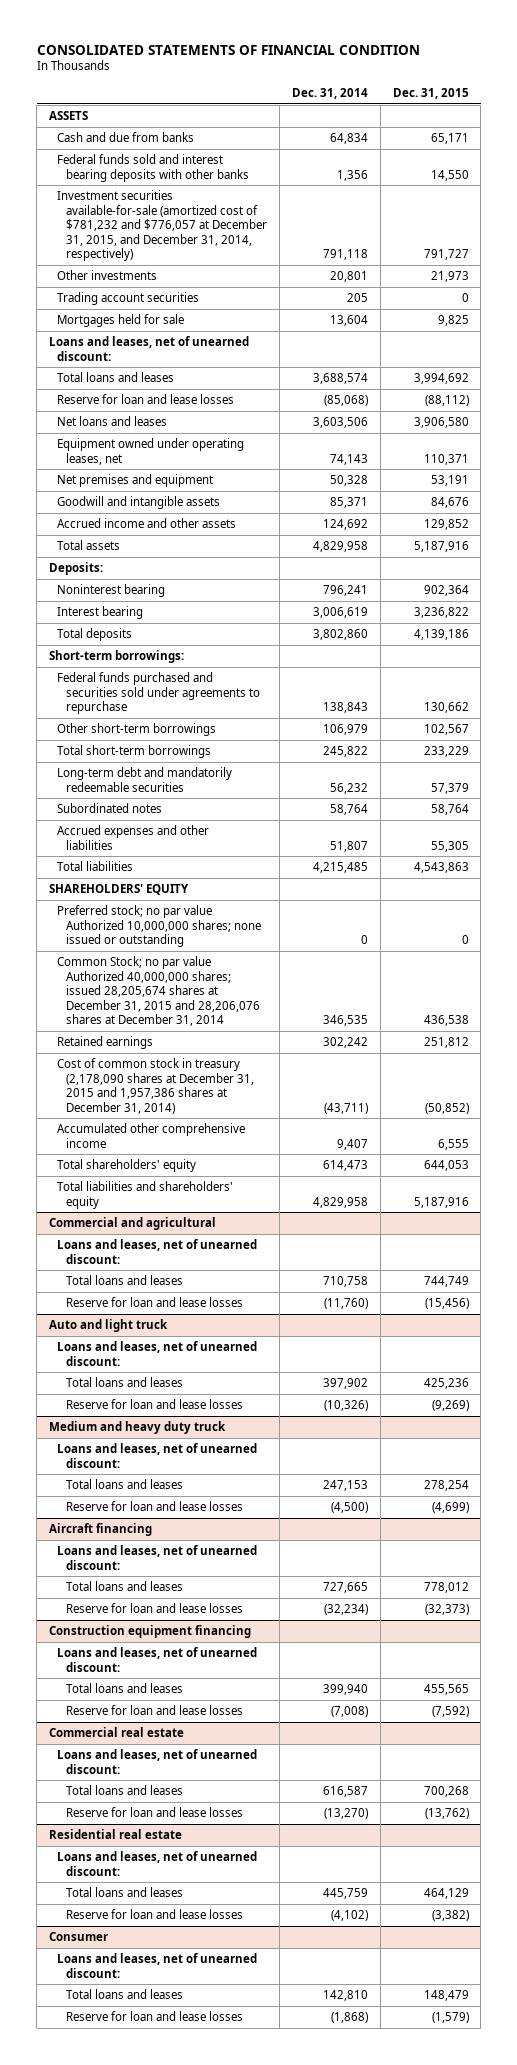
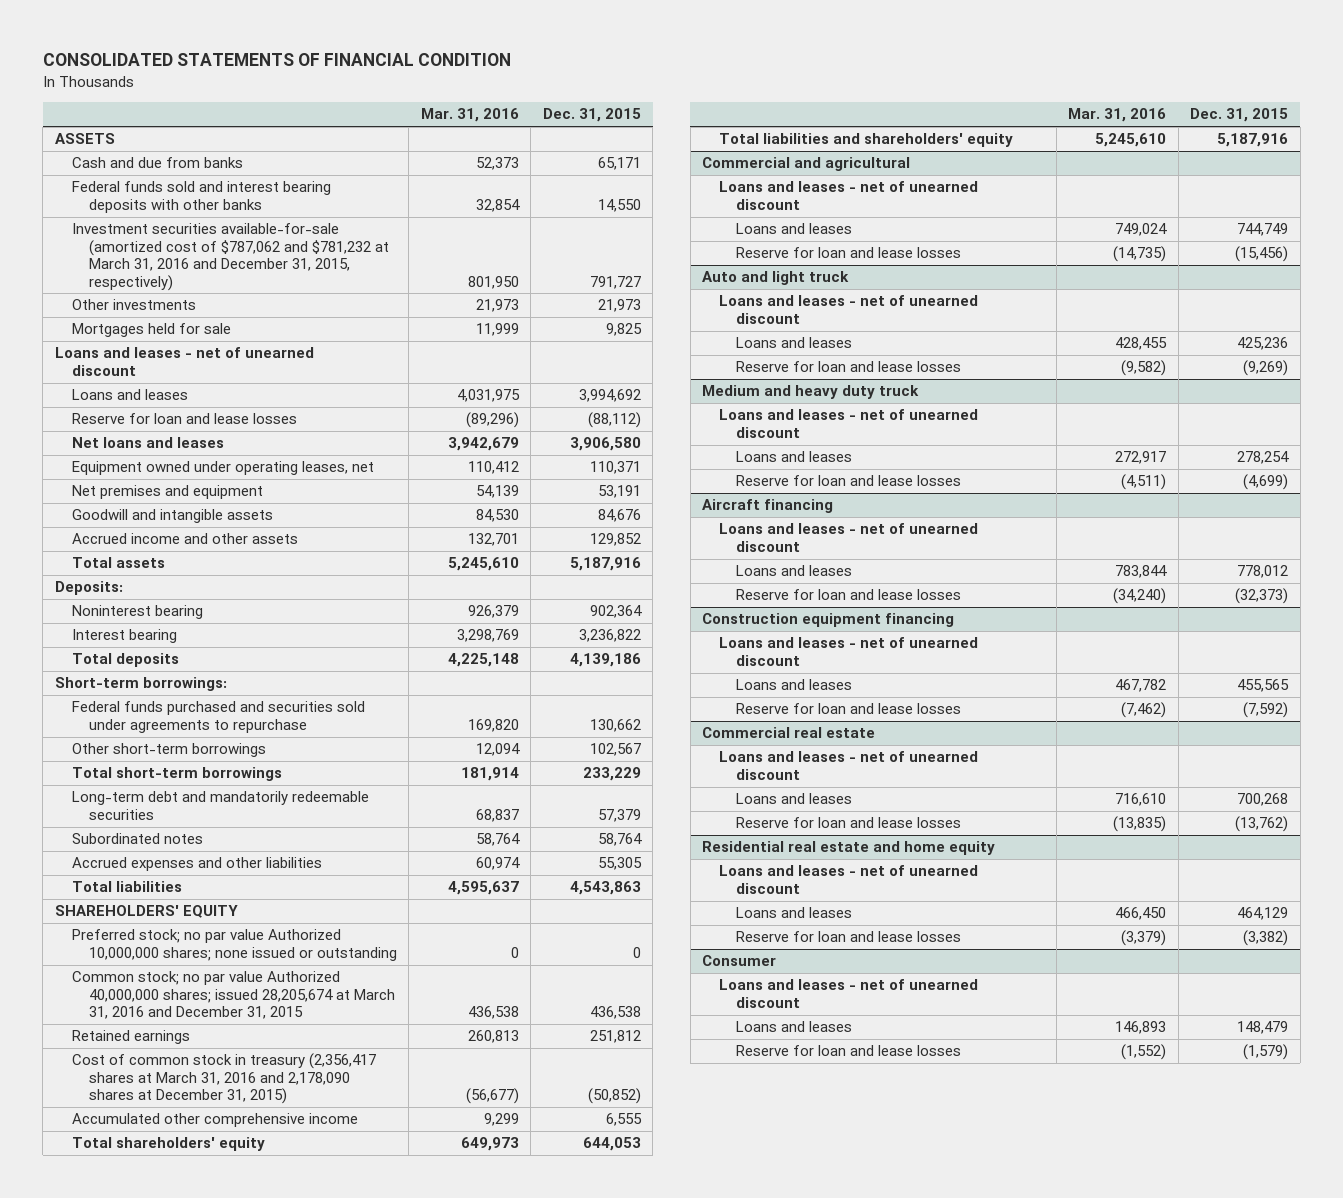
- | Dec. 31, 2014 | Dec. 31, 2015
+ | Mar. 31, 2016 | Dec. 31, 2015
- Investment securities available-for-sale (amortized cost of $781,232 and $776,057 at December 31, 2015, and December 31, 2014, respectively) | 791,118 | 791,727
+ Investment securities available-for-sale (amortized cost of $787,062 and $781,232 at March 31, 2016 and December 31, 2015, respectively) | 801,950 | 791,727
- Trading account securities | 205 | 0
- Loans and leases, net of unearned discount:
- Total loans and leases | 3,688,574 | 3,994,692
+ Loans and leases - net of unearned discount
+ Loans and leases | 4,031,975 | 3,994,692
- Common Stock; no par value Authorized 40,000,000 shares; issued 28,205,674 shares at December 31, 2015 and 28,206,076 shares at December 31, 2014 | 346,535 | 436,538
+ Common stock; no par value Authorized 40,000,000 shares; issued 28,205,674 at March 31, 2016 and December 31, 2015 | 436,538 | 436,538
- Cost of common stock in treasury (2,178,090 shares at December 31, 2015 and 1,957,386 shares at December 31, 2014) | (43,711) | (50,852)
+ Cost of common stock in treasury (2,356,417 shares at March 31, 2016 and 2,178,090 shares at December 31, 2015) | (56,677) | (50,852)
@ Commercial and agricultural
- Loans and leases, net of unearned discount:
- Total loans and leases | 710,758 | 744,749
+ Loans and leases - net of unearned discount
+ Loans and leases | 749,024 | 744,749
@ Auto and light truck
- Loans and leases, net of unearned discount:
- Total loans and leases | 397,902 | 425,236
+ Loans and leases - net of unearned discount
+ Loans and leases | 428,455 | 425,236
@ Medium and heavy duty truck
- Loans and leases, net of unearned discount:
- Total loans and leases | 247,153 | 278,254
+ Loans and leases - net of unearned discount
+ Loans and leases | 272,917 | 278,254
@ Aircraft financing
- Loans and leases, net of unearned discount:
- Total loans and leases | 727,665 | 778,012
+ Loans and leases - net of unearned discount
+ Loans and leases | 783,844 | 778,012
@ Construction equipment financing
- Loans and leases, net of unearned discount:
- Total loans and leases | 399,940 | 455,565
+ Loans and leases - net of unearned discount
+ Loans and leases | 467,782 | 455,565
@ Commercial real estate
- Loans and leases, net of unearned discount:
- Total loans and leases | 616,587 | 700,268
+ Loans and leases - net of unearned discount
+ Loans and leases | 716,610 | 700,268
- Residential real estate
- Loans and leases, net of unearned discount:
- Total loans and leases | 445,759 | 464,129
+ Residential real estate and home equity
+ Loans and leases - net of unearned discount
+ Loans and leases | 466,450 | 464,129
@ Consumer
- Loans and leases, net of unearned discount:
- Total loans and leases | 142,810 | 148,479
+ Loans and leases - net of unearned discount
+ Loans and leases | 146,893 | 148,479

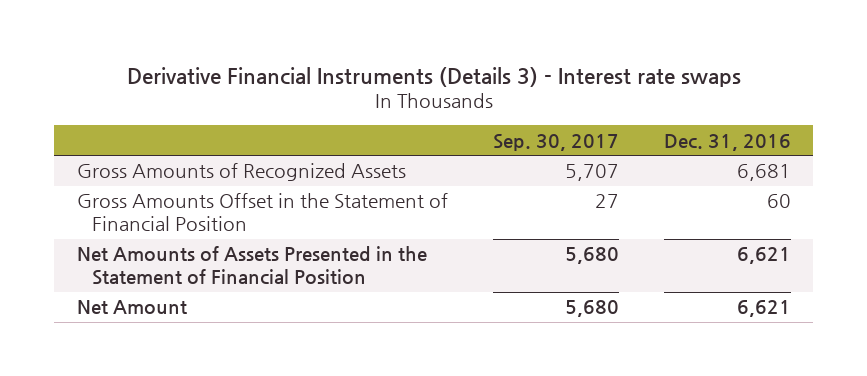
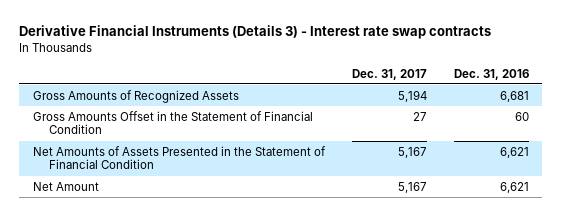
- Derivative Financial Instruments (Details 3) - Interest rate swaps
+ Derivative Financial Instruments (Details 3) - Interest rate swap contracts
- | Sep. 30, 2017 | Dec. 31, 2016
+ | Dec. 31, 2017 | Dec. 31, 2016
- Gross Amounts Offset in the Statement of Financial Position | 27 | 60
- Net Amounts of Assets Presented in the Statement of Financial Position | 5,680 | 6,621
+ Gross Amounts Offset in the Statement of Financial Condition | 27 | 60
+ Net Amounts of Assets Presented in the Statement of Financial Condition | 5,167 | 6,621

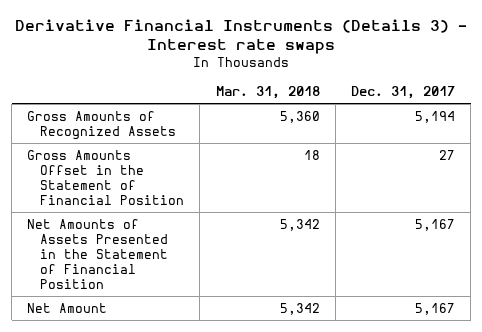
- Derivative Financial Instruments (Details 3) - Interest rate swap contracts
+ Derivative Financial Instruments (Details 3) - Interest rate swaps
- | Dec. 31, 2017 | Dec. 31, 2016
+ | Mar. 31, 2018 | Dec. 31, 2017
- Gross Amounts Offset in the Statement of Financial Condition | 27 | 60
- Net Amounts of Assets Presented in the Statement of Financial Condition | 5,167 | 6,621
+ Gross Amounts Offset in the Statement of Financial Position | 18 | 27
+ Net Amounts of Assets Presented in the Statement of Financial Position | 5,342 | 5,167

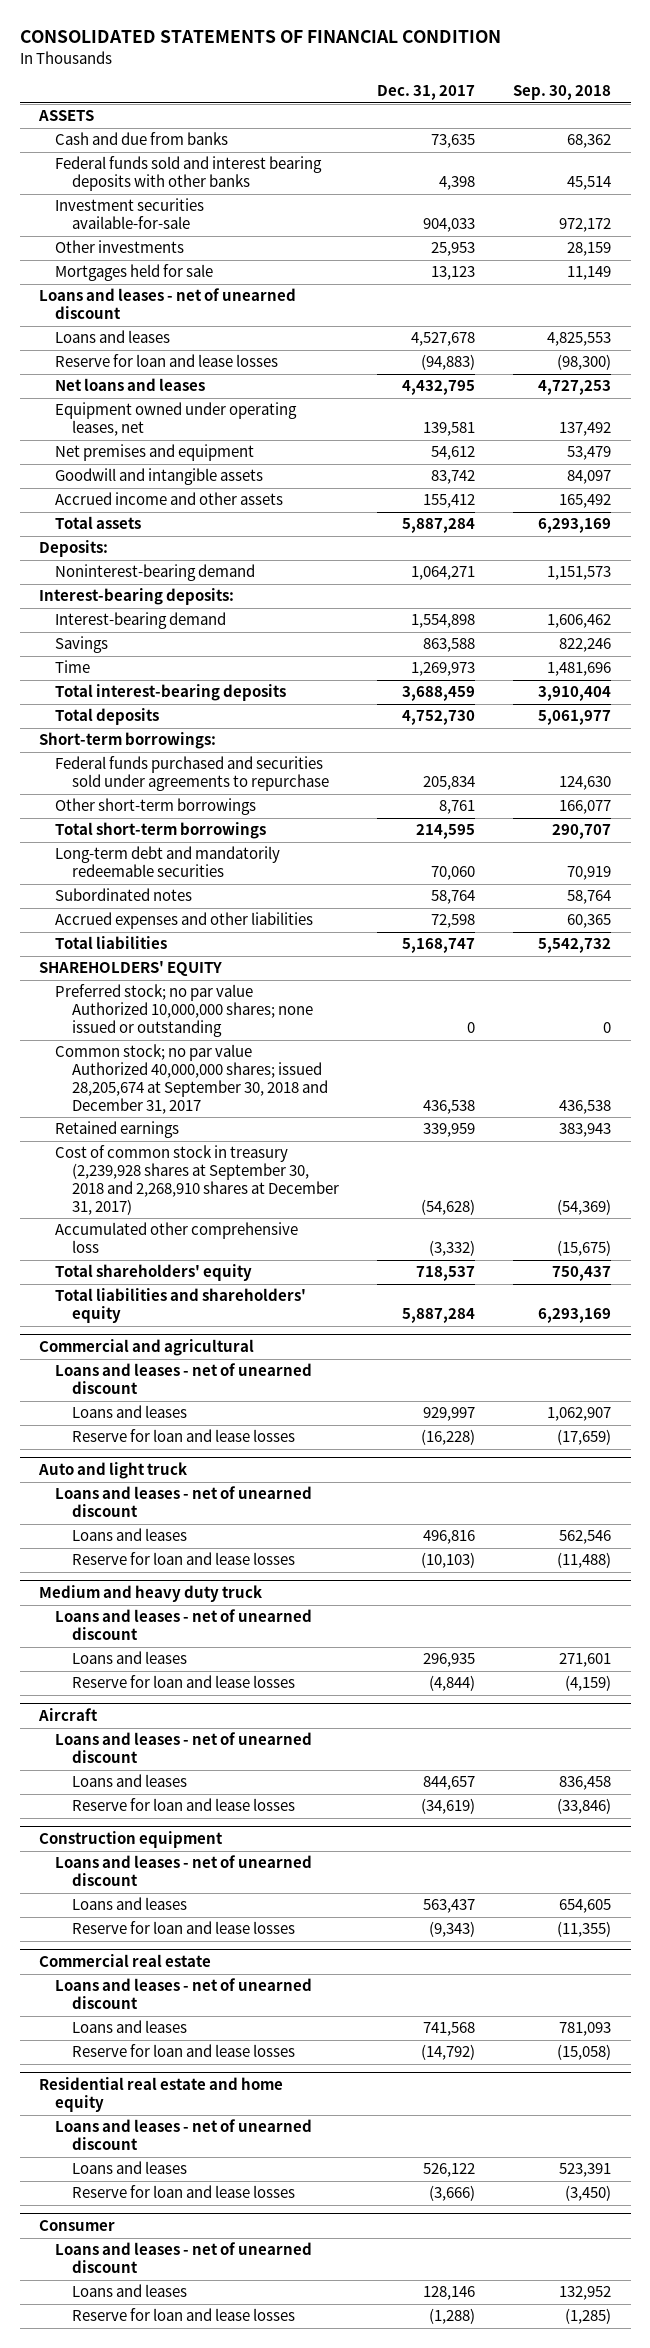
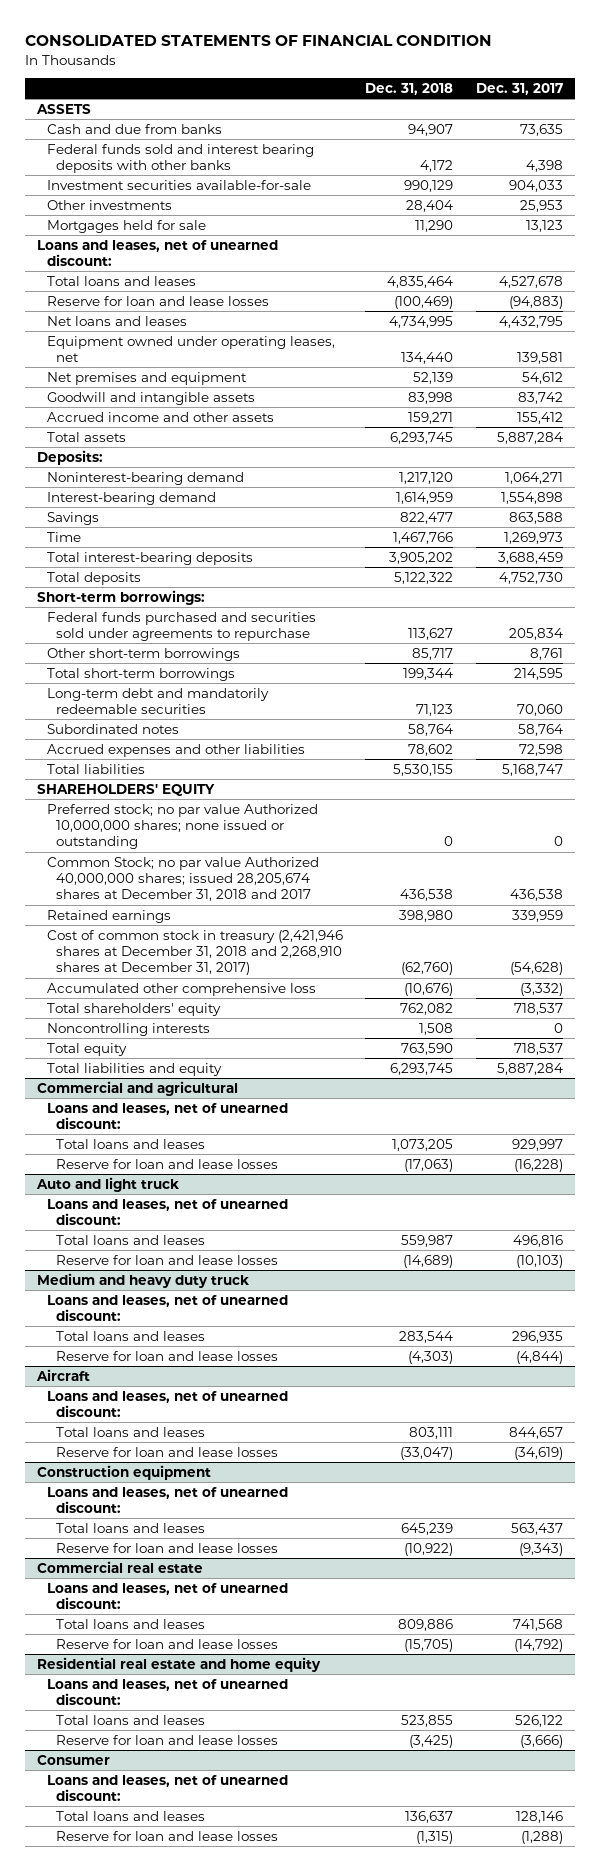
- | Dec. 31, 2017 | Sep. 30, 2018
+ | Dec. 31, 2018 | Dec. 31, 2017
- Loans and leases - net of unearned discount
- Loans and leases | 4,527,678 | 4,825,553
+ Loans and leases, net of unearned discount:
+ Total loans and leases | 4,835,464 | 4,527,678
- Interest-bearing deposits:
- Common stock; no par value Authorized 40,000,000 shares; issued 28,205,674 at September 30, 2018 and December 31, 2017 | 436,538 | 436,538
+ Common Stock; no par value Authorized 40,000,000 shares; issued 28,205,674 shares at December 31, 2018 and 2017 | 436,538 | 436,538
- Cost of common stock in treasury (2,239,928 shares at September 30, 2018 and 2,268,910 shares at December 31, 2017) | (54,628) | (54,369)
+ Cost of common stock in treasury (2,421,946 shares at December 31, 2018 and 2,268,910 shares at December 31, 2017) | (62,760) | (54,628)
- Total liabilities and shareholders' equity | 5,887,284 | 6,293,169
+ Noncontrolling interests | 1,508 | 0
+ Total equity | 763,590 | 718,537
+ Total liabilities and equity | 6,293,745 | 5,887,284
@ Commercial and agricultural
- Loans and leases - net of unearned discount
- Loans and leases | 929,997 | 1,062,907
+ Loans and leases, net of unearned discount:
+ Total loans and leases | 1,073,205 | 929,997
@ Auto and light truck
- Loans and leases - net of unearned discount
- Loans and leases | 496,816 | 562,546
+ Loans and leases, net of unearned discount:
+ Total loans and leases | 559,987 | 496,816
@ Medium and heavy duty truck
- Loans and leases - net of unearned discount
- Loans and leases | 296,935 | 271,601
+ Loans and leases, net of unearned discount:
+ Total loans and leases | 283,544 | 296,935
@ Aircraft
- Loans and leases - net of unearned discount
- Loans and leases | 844,657 | 836,458
+ Loans and leases, net of unearned discount:
+ Total loans and leases | 803,111 | 844,657
@ Construction equipment
- Loans and leases - net of unearned discount
- Loans and leases | 563,437 | 654,605
+ Loans and leases, net of unearned discount:
+ Total loans and leases | 645,239 | 563,437
@ Commercial real estate
- Loans and leases - net of unearned discount
- Loans and leases | 741,568 | 781,093
+ Loans and leases, net of unearned discount:
+ Total loans and leases | 809,886 | 741,568
@ Residential real estate and home equity
- Loans and leases - net of unearned discount
- Loans and leases | 526,122 | 523,391
+ Loans and leases, net of unearned discount:
+ Total loans and leases | 523,855 | 526,122
@ Consumer
- Loans and leases - net of unearned discount
- Loans and leases | 128,146 | 132,952
+ Loans and leases, net of unearned discount:
+ Total loans and leases | 136,637 | 128,146

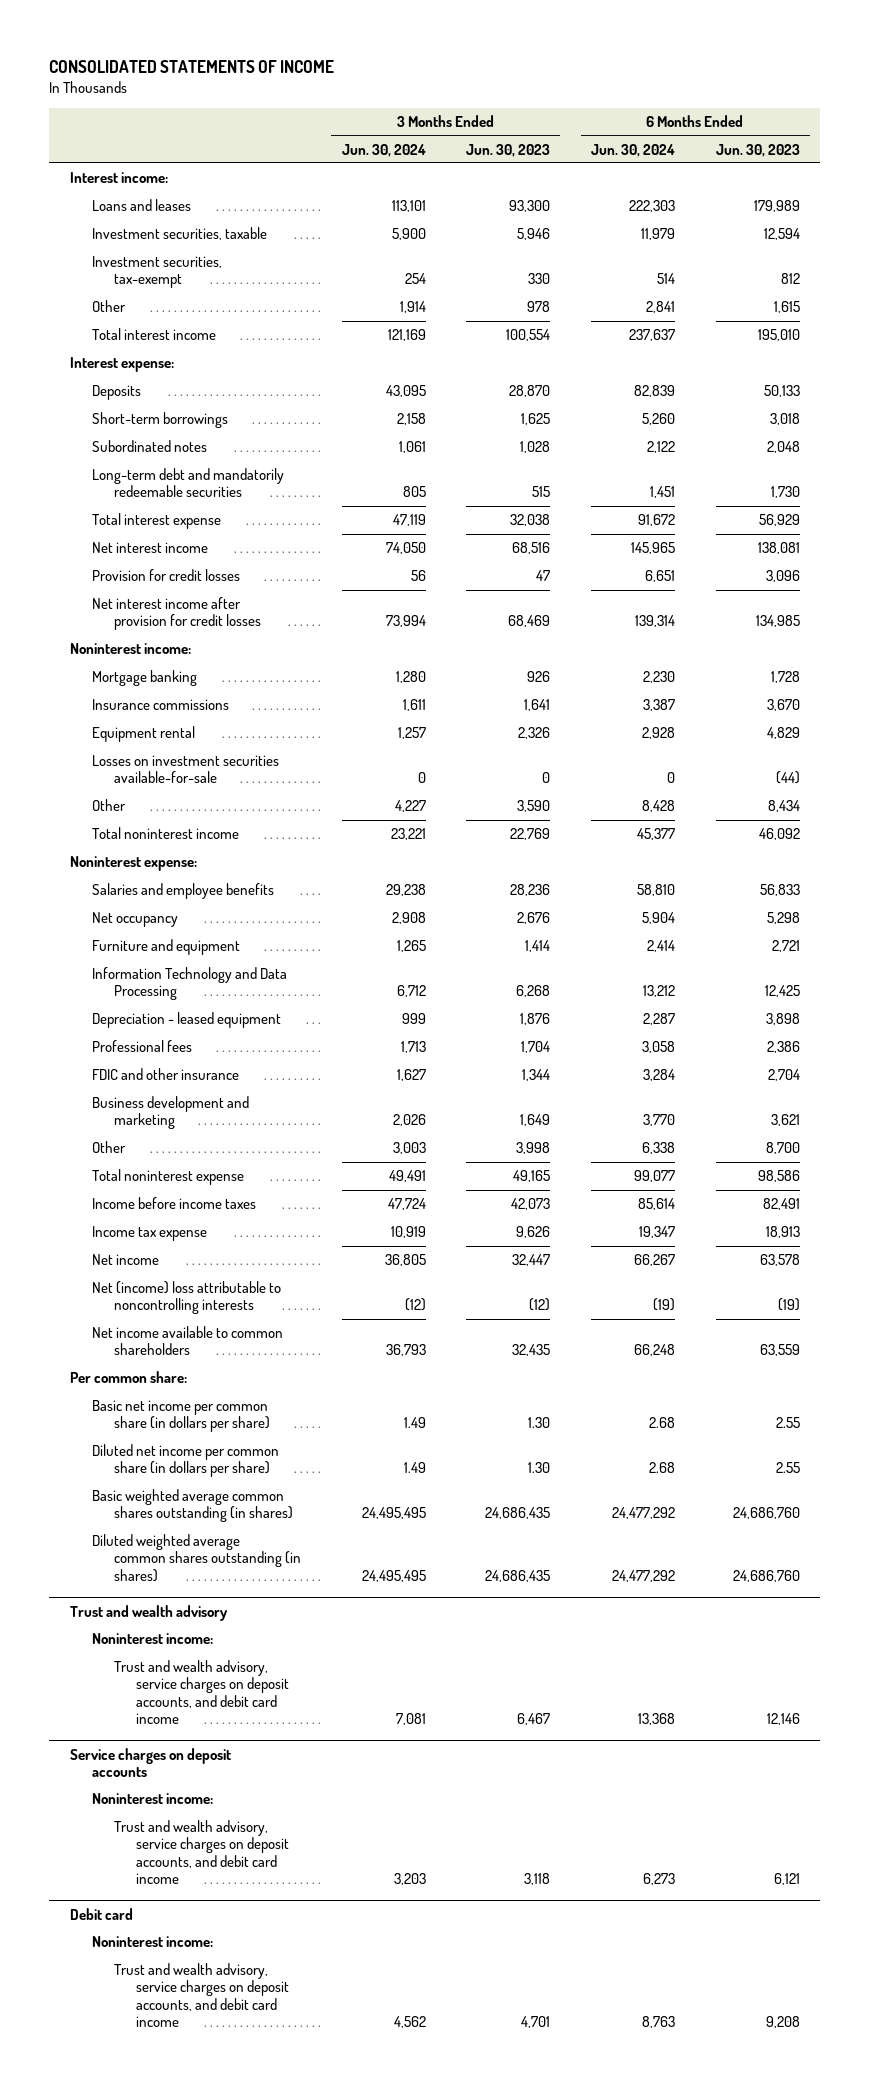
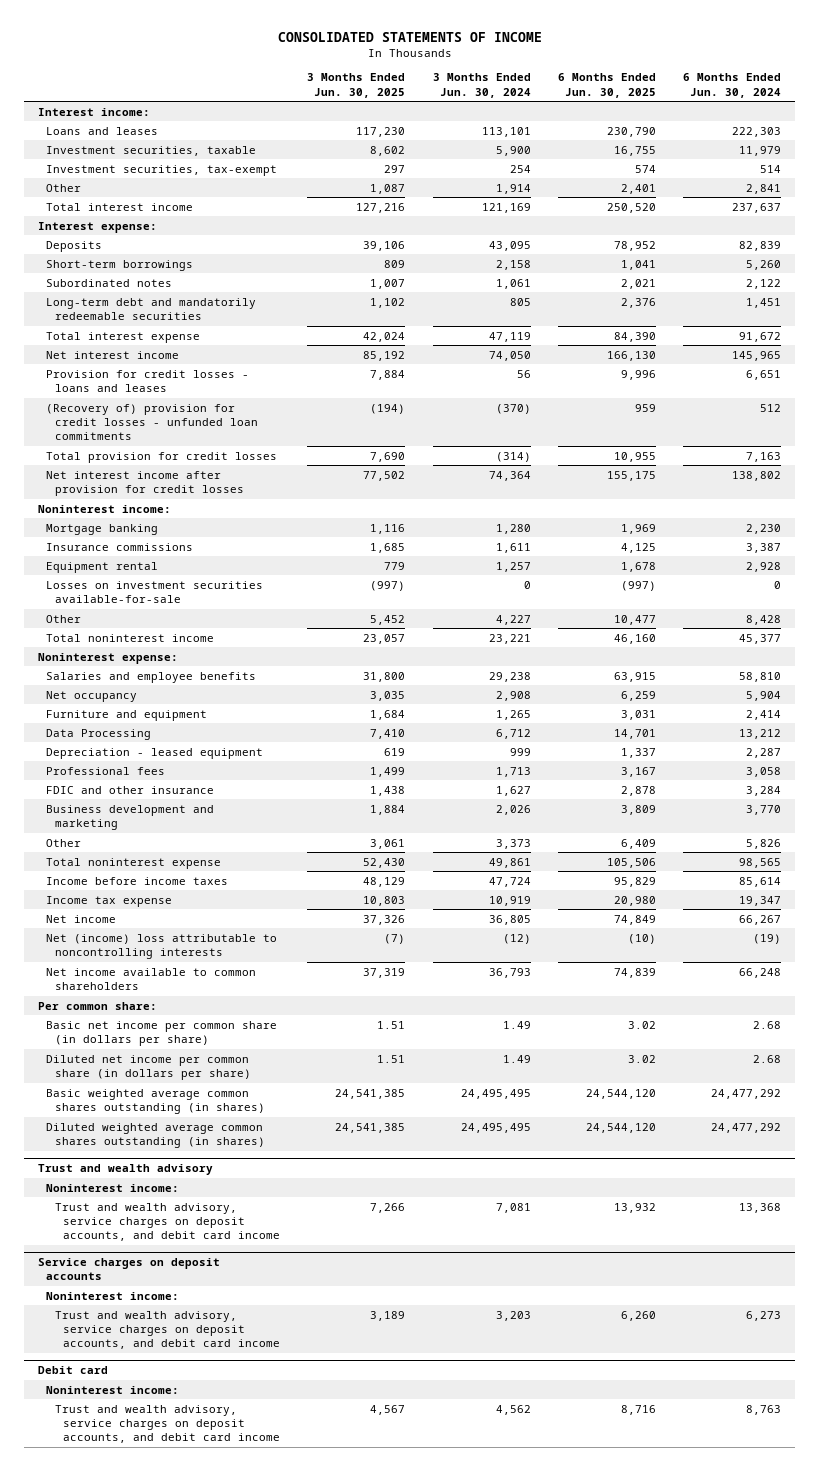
- | 3 Months Ended Jun. 30, 2024 | 3 Months Ended Jun. 30, 2023 | 6 Months Ended Jun. 30, 2024 | 6 Months Ended Jun. 30, 2023
+ | 3 Months Ended Jun. 30, 2025 | 3 Months Ended Jun. 30, 2024 | 6 Months Ended Jun. 30, 2025 | 6 Months Ended Jun. 30, 2024
- Provision for credit losses | 56 | 47 | 6,651 | 3,096
- Net interest income after provision for credit losses | 73,994 | 68,469 | 139,314 | 134,985
+ Provision for credit losses - loans and leases | 7,884 | 56 | 9,996 | 6,651
+ (Recovery of) provision for credit losses - unfunded loan commitments | (194) | (370) | 959 | 512
+ Total provision for credit losses | 7,690 | (314) | 10,955 | 7,163
+ Net interest income after provision for credit losses | 77,502 | 74,364 | 155,175 | 138,802
- Information Technology and Data Processing | 6,712 | 6,268 | 13,212 | 12,425
+ Data Processing | 7,410 | 6,712 | 14,701 | 13,212
- Other | 3,003 | 3,998 | 6,338 | 8,700
- Total noninterest expense | 49,491 | 49,165 | 99,077 | 98,586
+ Other | 3,061 | 3,373 | 6,409 | 5,826
+ Total noninterest expense | 52,430 | 49,861 | 105,506 | 98,565

